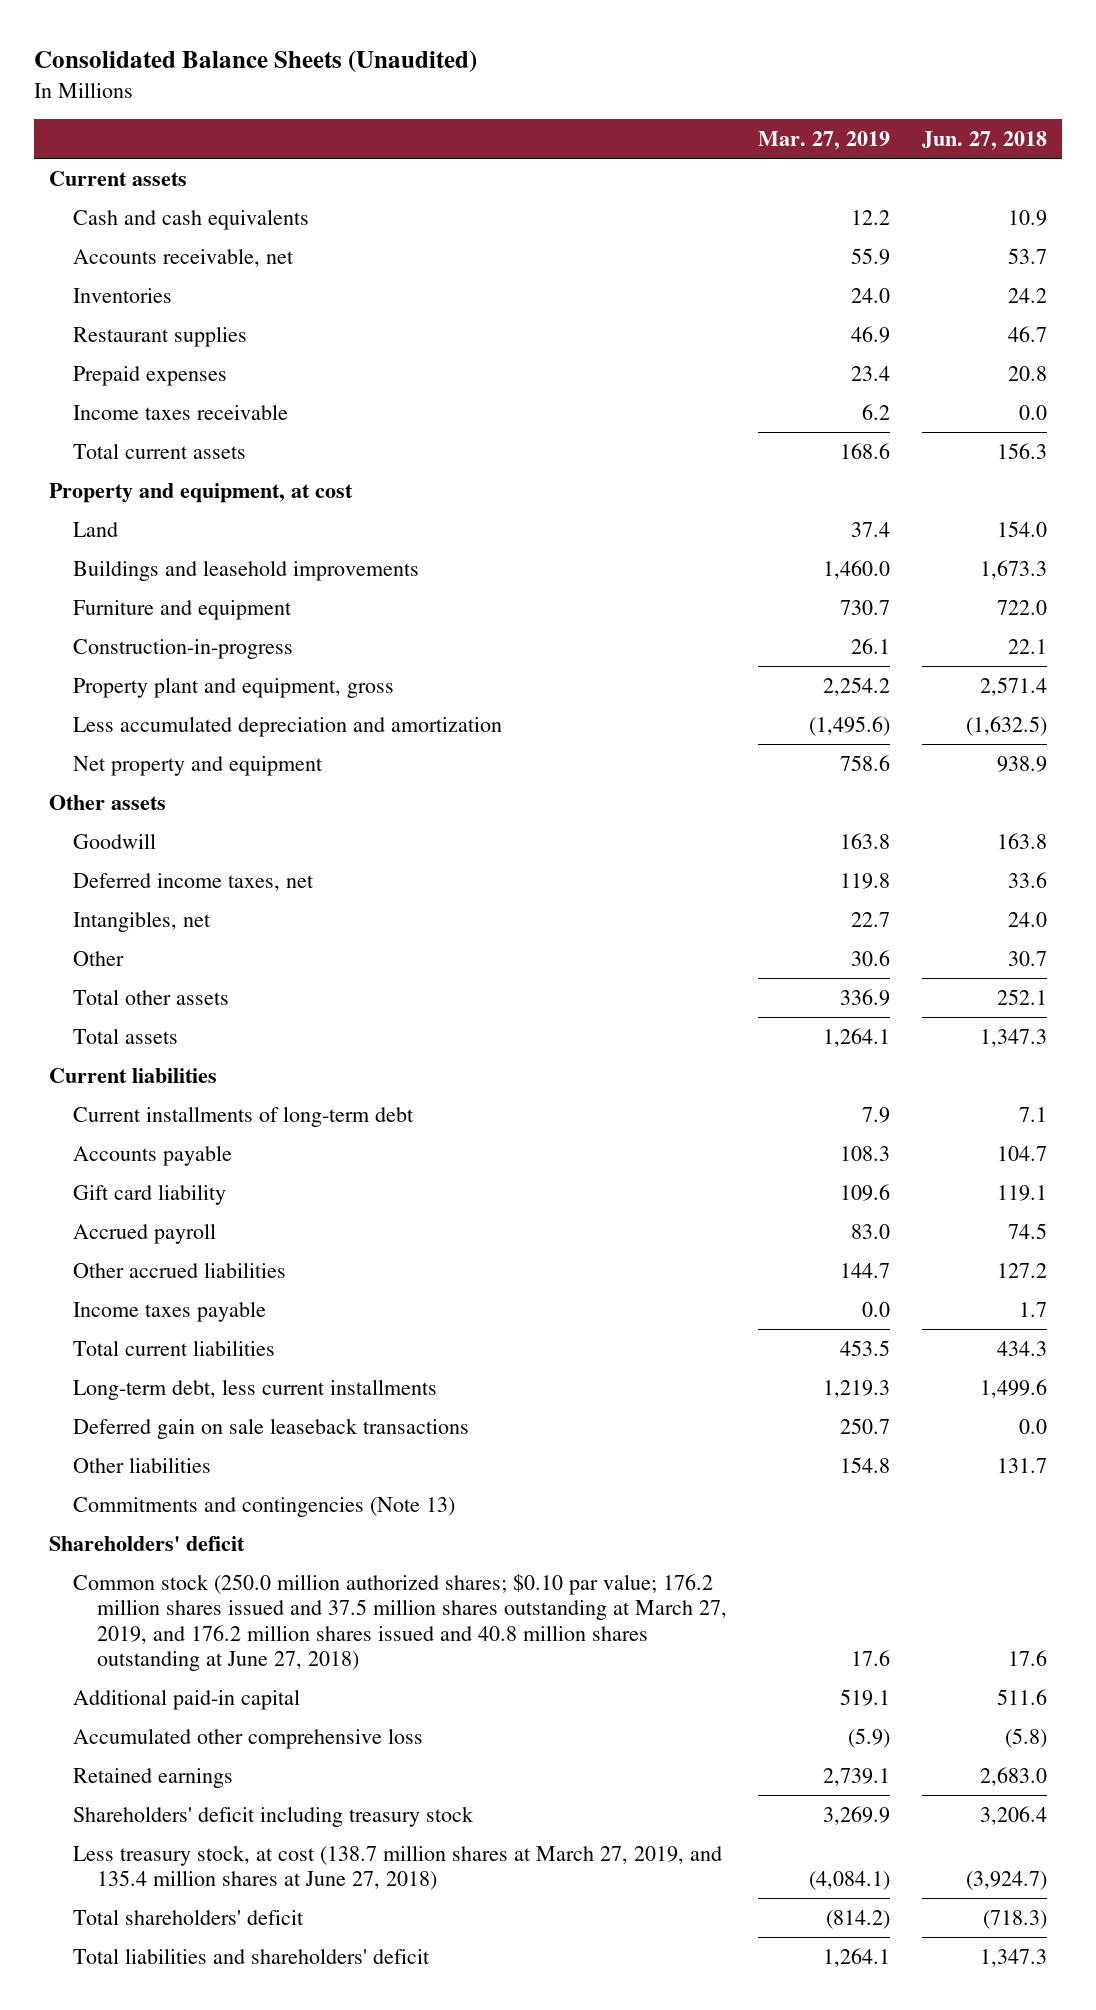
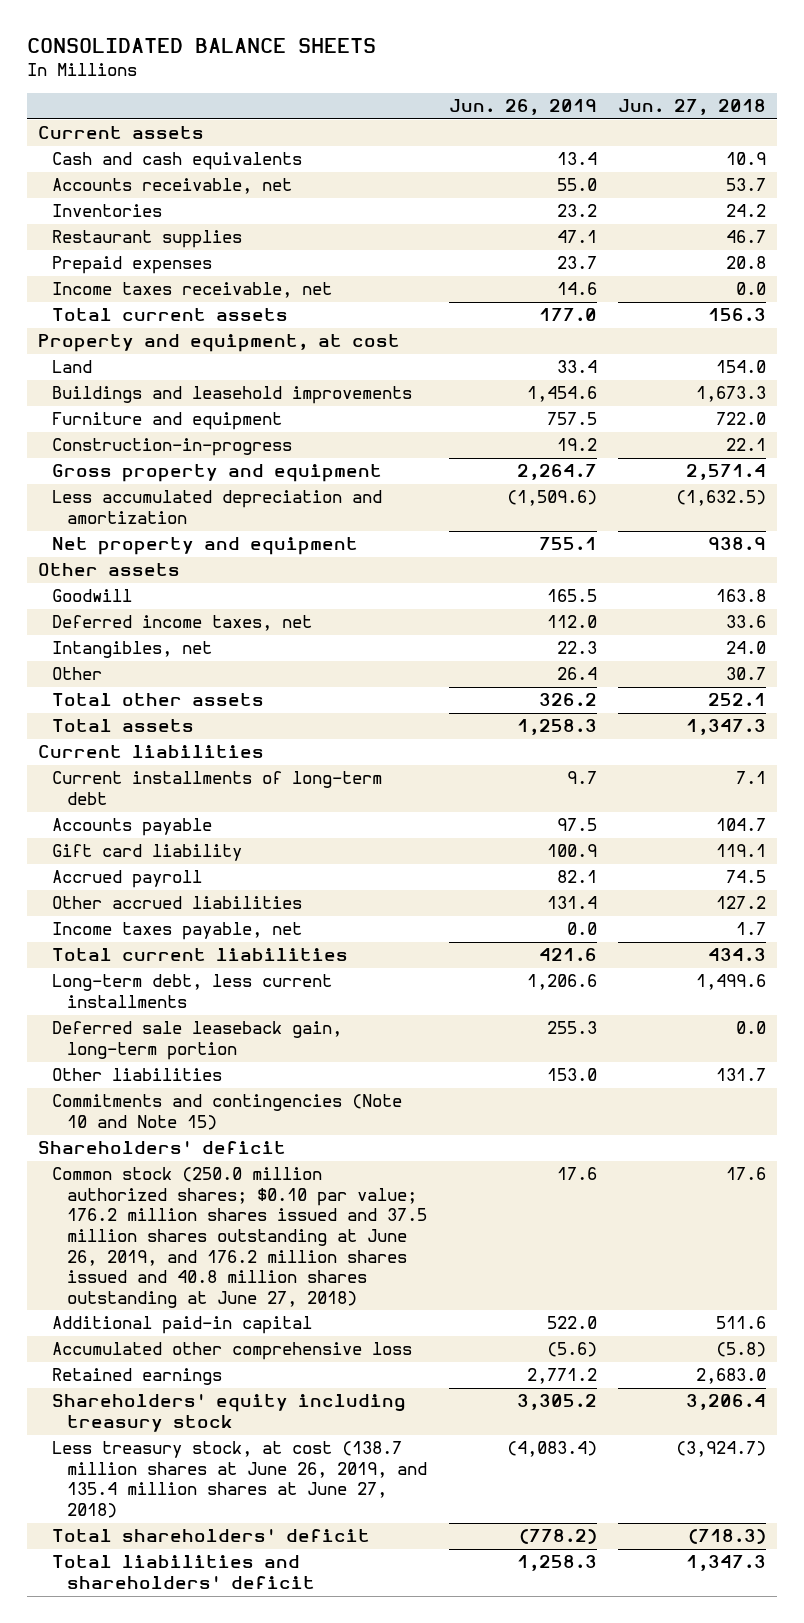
- Consolidated Balance Sheets (Unaudited)
+ CONSOLIDATED BALANCE SHEETS
- | Mar. 27, 2019 | Jun. 27, 2018
+ | Jun. 26, 2019 | Jun. 27, 2018
- Income taxes receivable | 6.2 | 0.0
+ Income taxes receivable, net | 14.6 | 0.0
- Property plant and equipment, gross | 2,254.2 | 2,571.4
+ Gross property and equipment | 2,264.7 | 2,571.4
- Income taxes payable | 0.0 | 1.7
+ Income taxes payable, net | 0.0 | 1.7
- Deferred gain on sale leaseback transactions | 250.7 | 0.0
+ Deferred sale leaseback gain, long-term portion | 255.3 | 0.0
- Commitments and contingencies (Note 13)
+ Commitments and contingencies (Note 10 and Note 15)
- Common stock (250.0 million authorized shares; $0.10 par value; 176.2 million shares issued and 37.5 million shares outstanding at March 27, 2019, and 176.2 million shares issued and 40.8 million shares outstanding at June 27, 2018) | 17.6 | 17.6
+ Common stock (250.0 million authorized shares; $0.10 par value; 176.2 million shares issued and 37.5 million shares outstanding at June 26, 2019, and 176.2 million shares issued and 40.8 million shares outstanding at June 27, 2018) | 17.6 | 17.6
- Shareholders' deficit including treasury stock | 3,269.9 | 3,206.4
- Less treasury stock, at cost (138.7 million shares at March 27, 2019, and 135.4 million shares at June 27, 2018) | (4,084.1) | (3,924.7)
+ Shareholders' equity including treasury stock | 3,305.2 | 3,206.4
+ Less treasury stock, at cost (138.7 million shares at June 26, 2019, and 135.4 million shares at June 27, 2018) | (4,083.4) | (3,924.7)

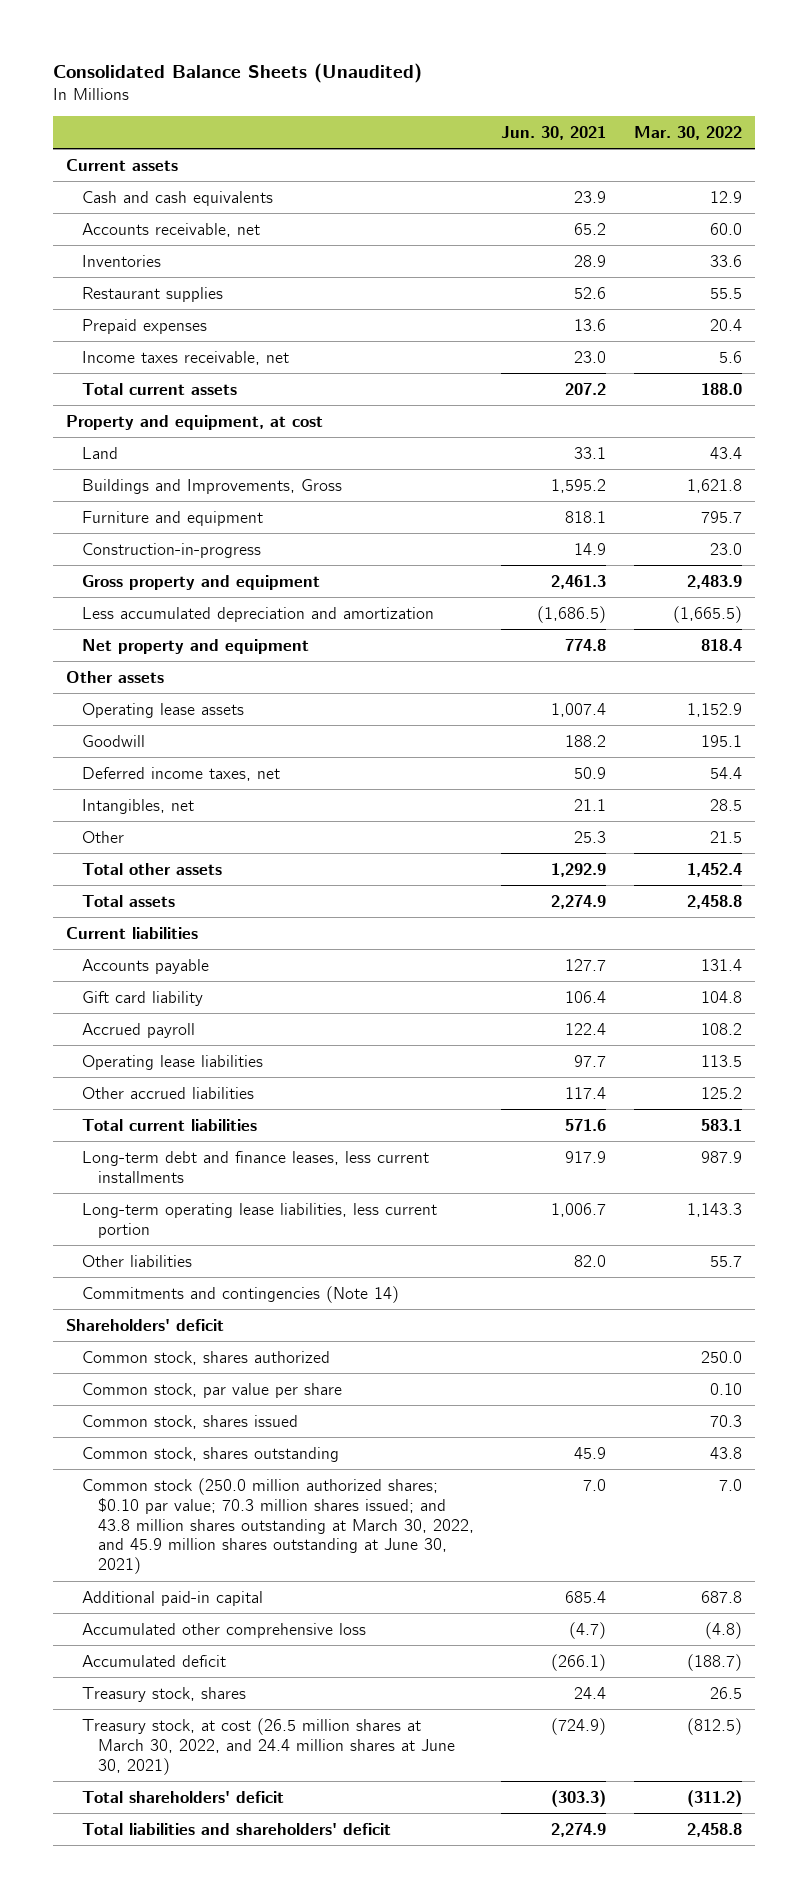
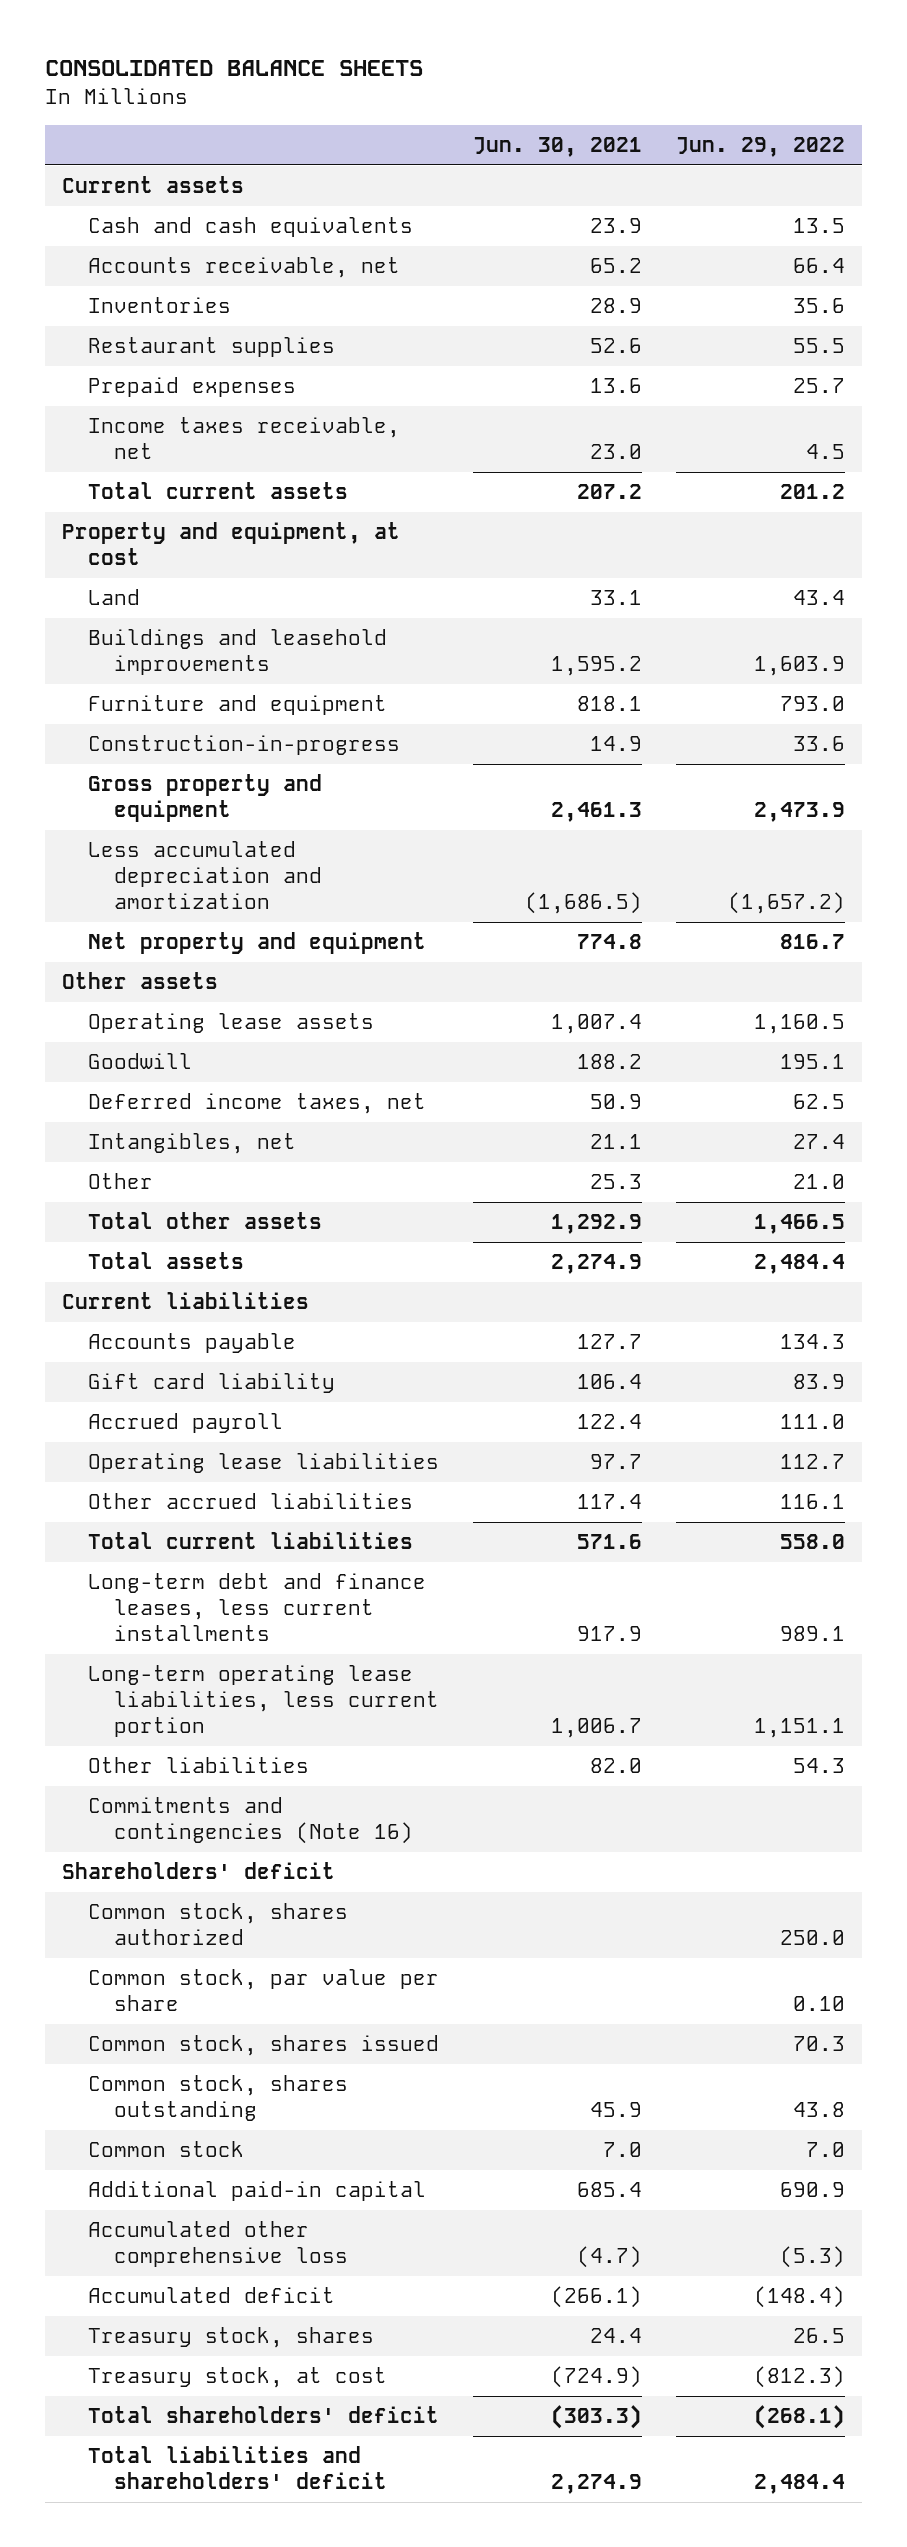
- Consolidated Balance Sheets (Unaudited)
+ CONSOLIDATED BALANCE SHEETS
- | Jun. 30, 2021 | Mar. 30, 2022
+ | Jun. 30, 2021 | Jun. 29, 2022
- Buildings and Improvements, Gross | 1,595.2 | 1,621.8
+ Buildings and leasehold improvements | 1,595.2 | 1,603.9
- Commitments and contingencies (Note 14)
+ Commitments and contingencies (Note 16)
- Common stock (250.0 million authorized shares; $0.10 par value; 70.3 million shares issued; and 43.8 million shares outstanding at March 30, 2022, and 45.9 million shares outstanding at June 30, 2021) | 7.0 | 7.0
+ Common stock | 7.0 | 7.0
- Treasury stock, at cost (26.5 million shares at March 30, 2022, and 24.4 million shares at June 30, 2021) | (724.9) | (812.5)
+ Treasury stock, at cost | (724.9) | (812.3)

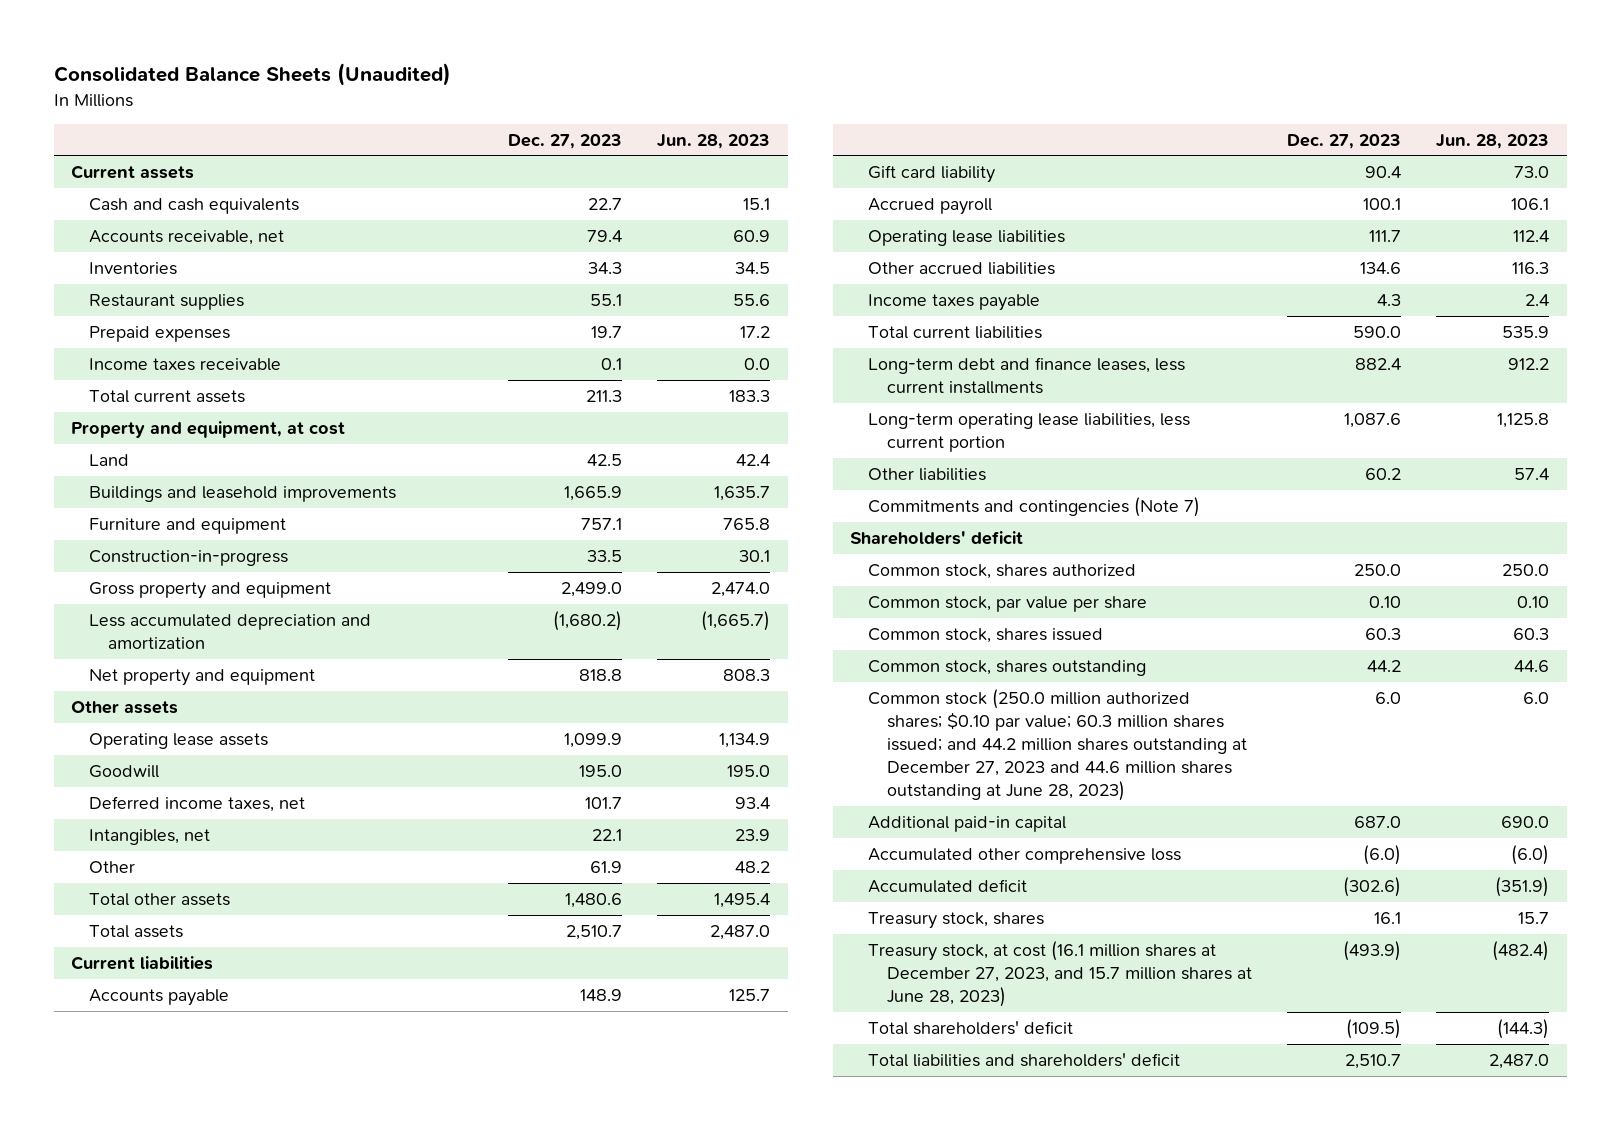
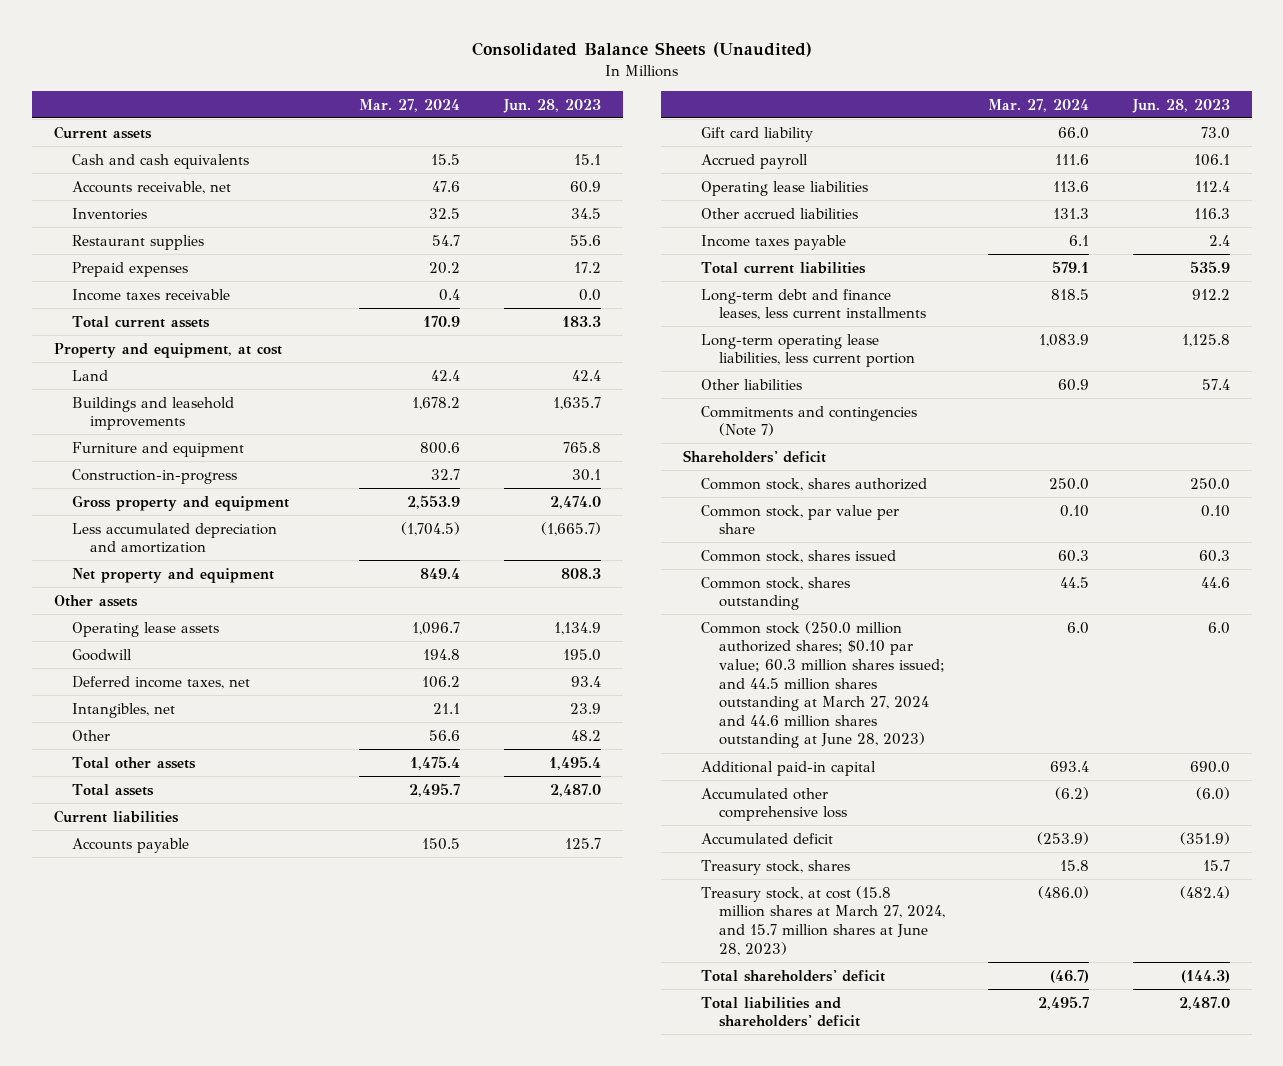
- | Dec. 27, 2023 | Jun. 28, 2023
+ | Mar. 27, 2024 | Jun. 28, 2023
- Common stock (250.0 million authorized shares; $0.10 par value; 60.3 million shares issued; and 44.2 million shares outstanding at December 27, 2023 and 44.6 million shares outstanding at June 28, 2023) | 6.0 | 6.0
+ Common stock (250.0 million authorized shares; $0.10 par value; 60.3 million shares issued; and 44.5 million shares outstanding at March 27, 2024 and 44.6 million shares outstanding at June 28, 2023) | 6.0 | 6.0
- Treasury stock, at cost (16.1 million shares at December 27, 2023, and 15.7 million shares at June 28, 2023) | (493.9) | (482.4)
+ Treasury stock, at cost (15.8 million shares at March 27, 2024, and 15.7 million shares at June 28, 2023) | (486.0) | (482.4)

